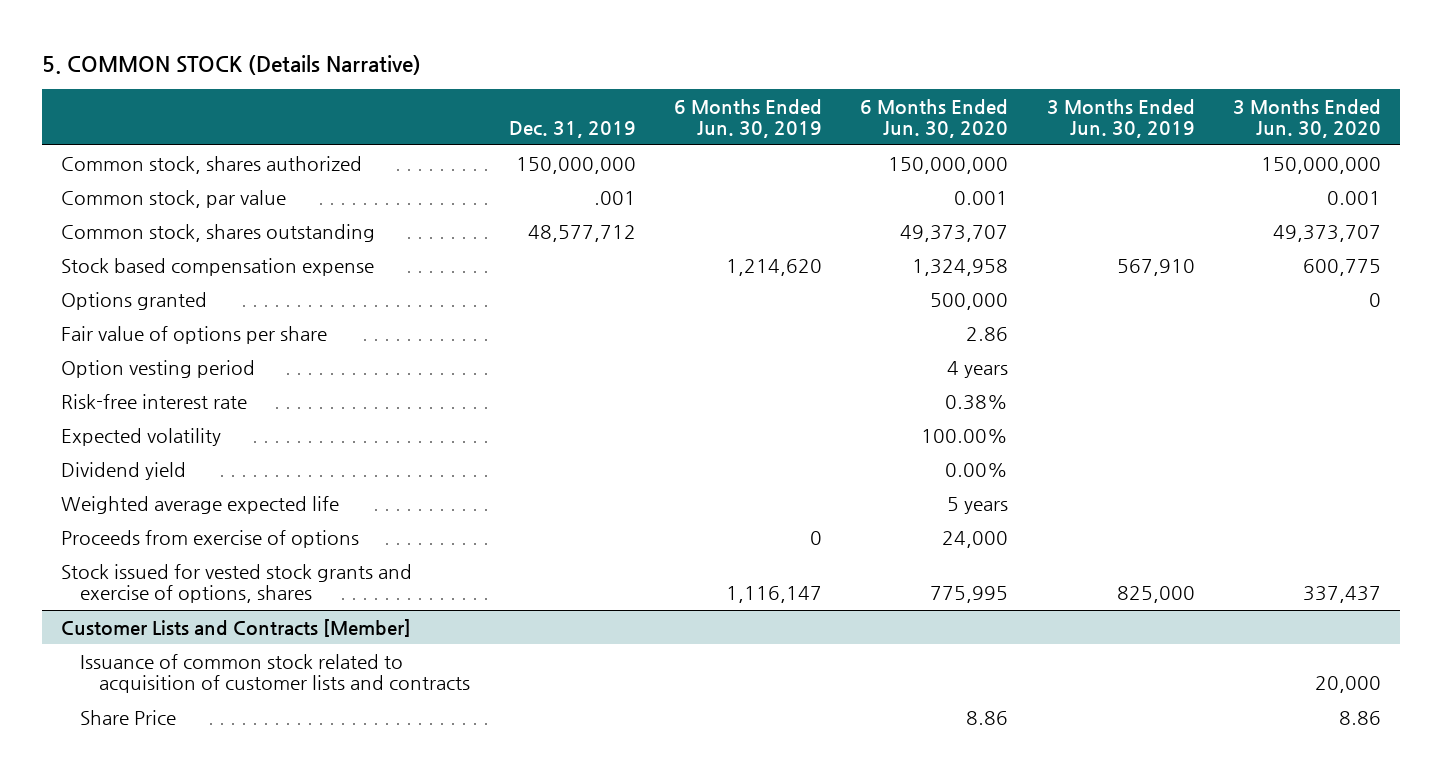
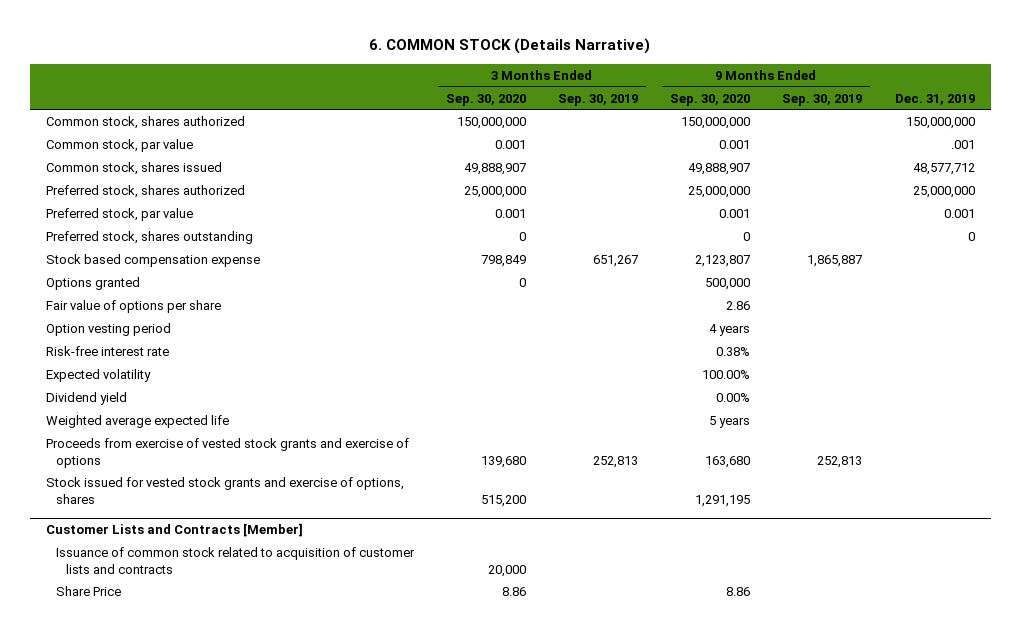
- 5. COMMON STOCK (Details Narrative)
+ 6. COMMON STOCK (Details Narrative)
- | Dec. 31, 2019 | 6 Months Ended Jun. 30, 2019 | 6 Months Ended Jun. 30, 2020 | 3 Months Ended Jun. 30, 2019 | 3 Months Ended Jun. 30, 2020
+ | 3 Months Ended Sep. 30, 2020 | 3 Months Ended Sep. 30, 2019 | 9 Months Ended Sep. 30, 2020 | 9 Months Ended Sep. 30, 2019 | Dec. 31, 2019
- Common stock, shares outstanding | 48,577,712 | | 49,373,707 | | 49,373,707
+ Common stock, shares issued | 49,888,907 | | 49,888,907 | | 48,577,712
+ Preferred stock, shares authorized | 25,000,000 | | 25,000,000 | | 25,000,000
+ Preferred stock, par value | 0.001 | | 0.001 | | 0.001
+ Preferred stock, shares outstanding | 0 | | 0 | | 0
- Proceeds from exercise of options | | 0 | 24,000 | |
+ Proceeds from exercise of vested stock grants and exercise of options | 139,680 | 252,813 | 163,680 | 252,813 |

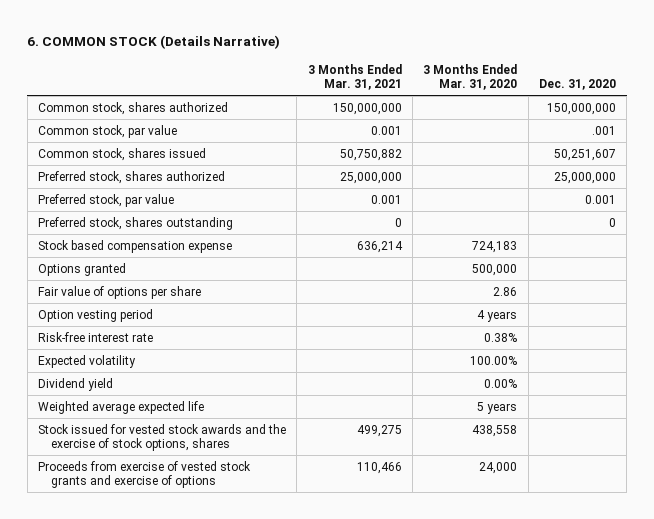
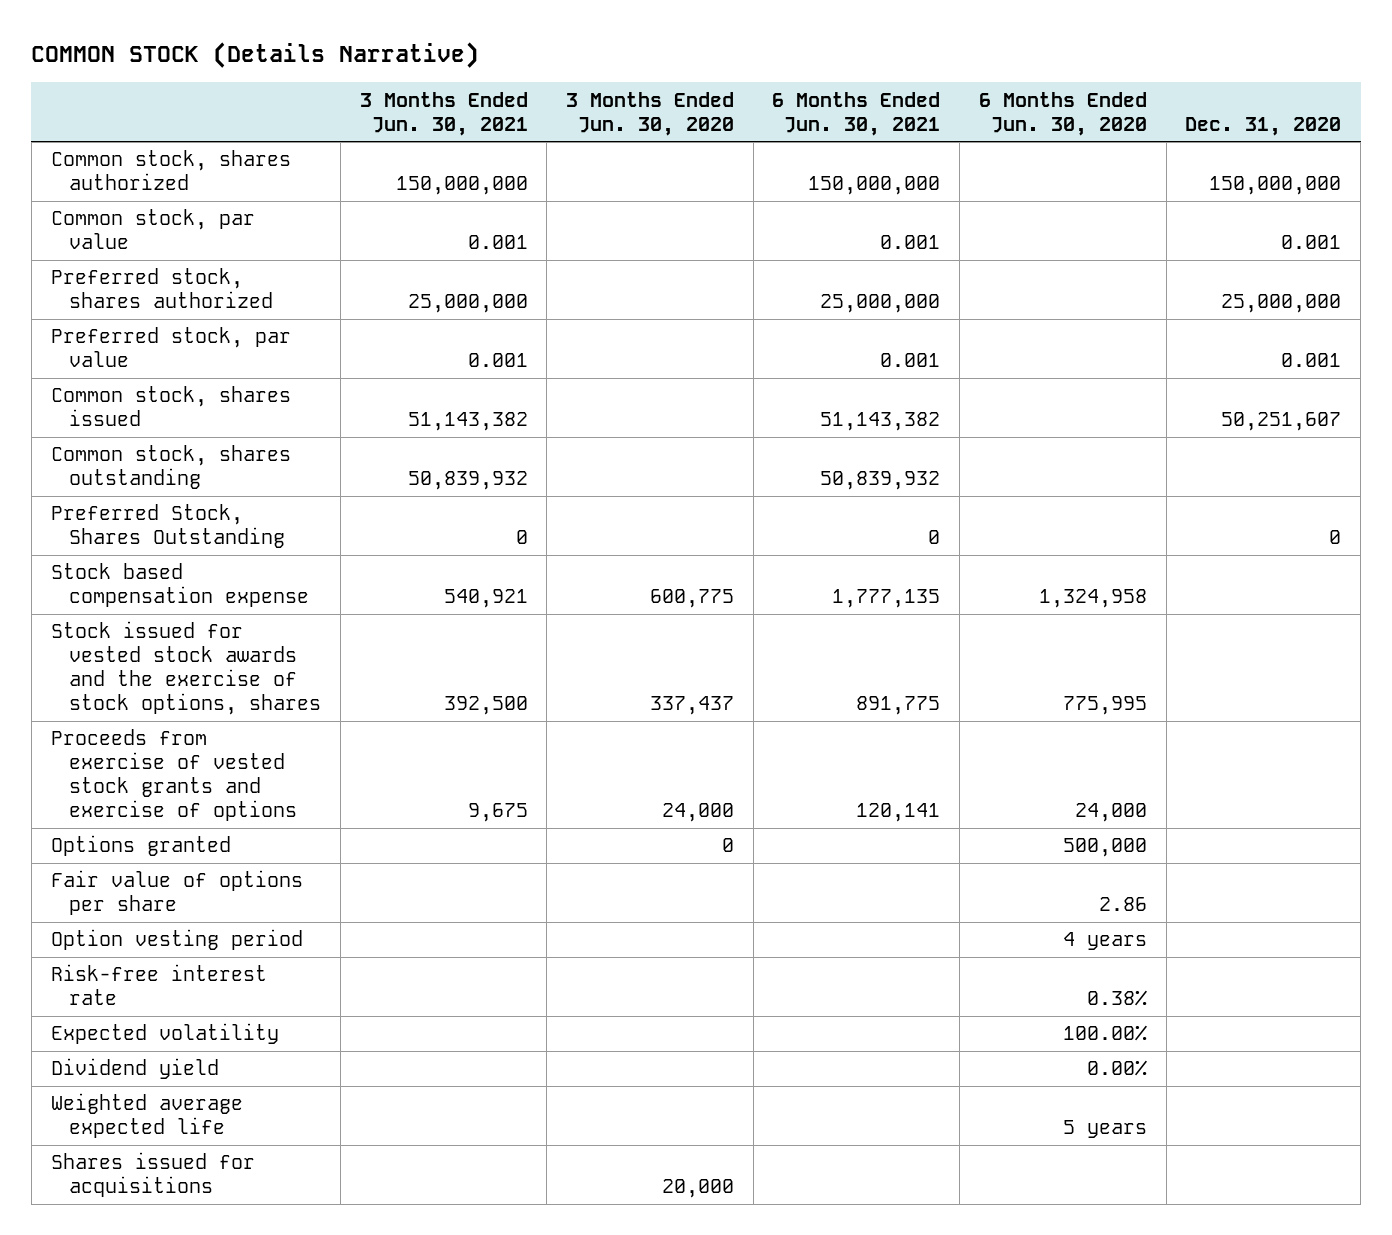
- 6. COMMON STOCK (Details Narrative)
+ COMMON STOCK (Details Narrative)
- | 3 Months Ended Mar. 31, 2021 | 3 Months Ended Mar. 31, 2020 | Dec. 31, 2020
+ | 3 Months Ended Jun. 30, 2021 | 3 Months Ended Jun. 30, 2020 | 6 Months Ended Jun. 30, 2021 | 6 Months Ended Jun. 30, 2020 | Dec. 31, 2020
- Common stock, par value | 0.001 | | .001
+ Common stock, par value | 0.001 | | 0.001 | | 0.001
- Preferred stock, shares outstanding | 0 | | 0
moved down: Common stock, shares issued | 51,143,382 | | 51,143,382 | | 50,251,607
+ Common stock, shares outstanding | 50,839,932 | | 50,839,932 | |
+ Preferred Stock, Shares Outstanding | 0 | | 0 | | 0
moved up: Stock issued for vested stock awards and the exercise of stock options, shares | 392,500 | 337,437 | 891,775 | 775,995 |
moved up: Proceeds from exercise of vested stock grants and exercise of options | 9,675 | 24,000 | 120,141 | 24,000 |
+ Shares issued for acquisitions | | 20,000 | | |

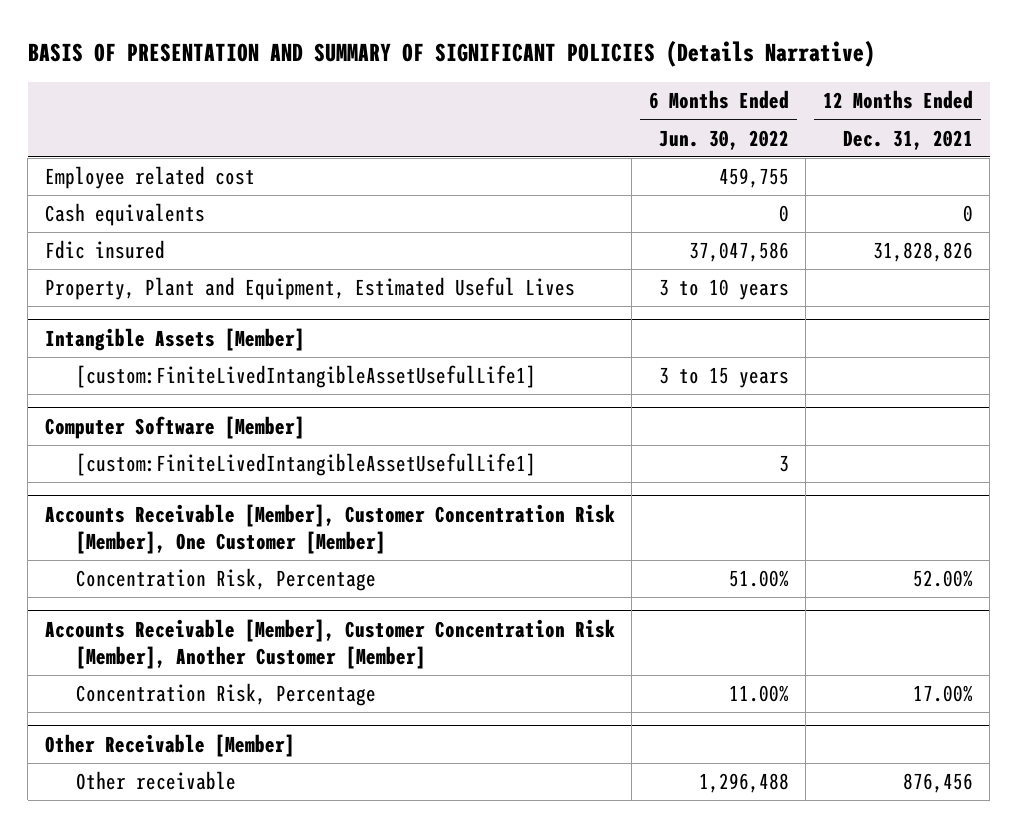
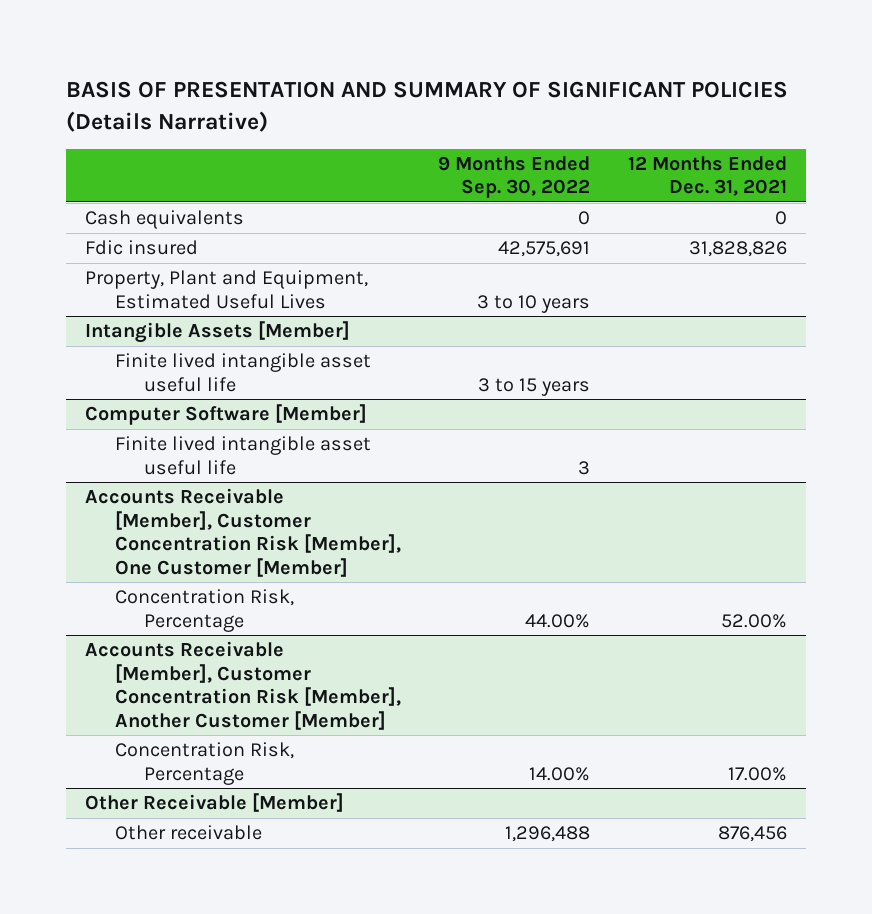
- | 6 Months Ended Jun. 30, 2022 | 12 Months Ended Dec. 31, 2021
+ | 9 Months Ended Sep. 30, 2022 | 12 Months Ended Dec. 31, 2021
- Employee related cost | 459,755 |
@ Intangible Assets [Member]
- [custom:FiniteLivedIntangibleAssetUsefulLife1] | 3 to 15 years |
+ Finite lived intangible asset useful life | 3 to 15 years |
@ Computer Software [Member]
- [custom:FiniteLivedIntangibleAssetUsefulLife1] | 3 |
+ Finite lived intangible asset useful life | 3 |

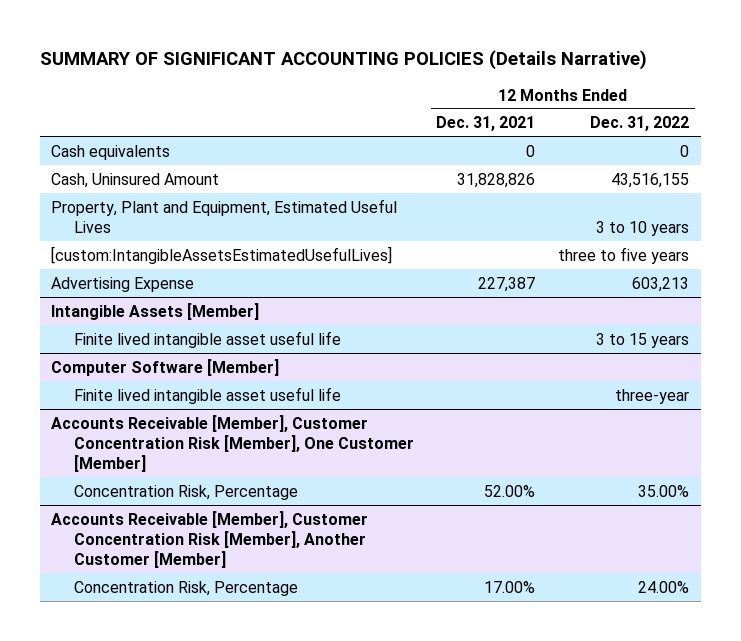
- BASIS OF PRESENTATION AND SUMMARY OF SIGNIFICANT POLICIES (Details Narrative)
+ SUMMARY OF SIGNIFICANT ACCOUNTING POLICIES (Details Narrative)
- | 9 Months Ended Sep. 30, 2022 | 12 Months Ended Dec. 31, 2021
+ | 12 Months Ended Dec. 31, 2021 | 12 Months Ended Dec. 31, 2022
- Fdic insured | 42,575,691 | 31,828,826
+ Cash, Uninsured Amount | 31,828,826 | 43,516,155
+ [custom:IntangibleAssetsEstimatedUsefulLives] | | three to five years
+ Advertising Expense | 227,387 | 603,213
- Other Receivable [Member]
- Other receivable | 1,296,488 | 876,456

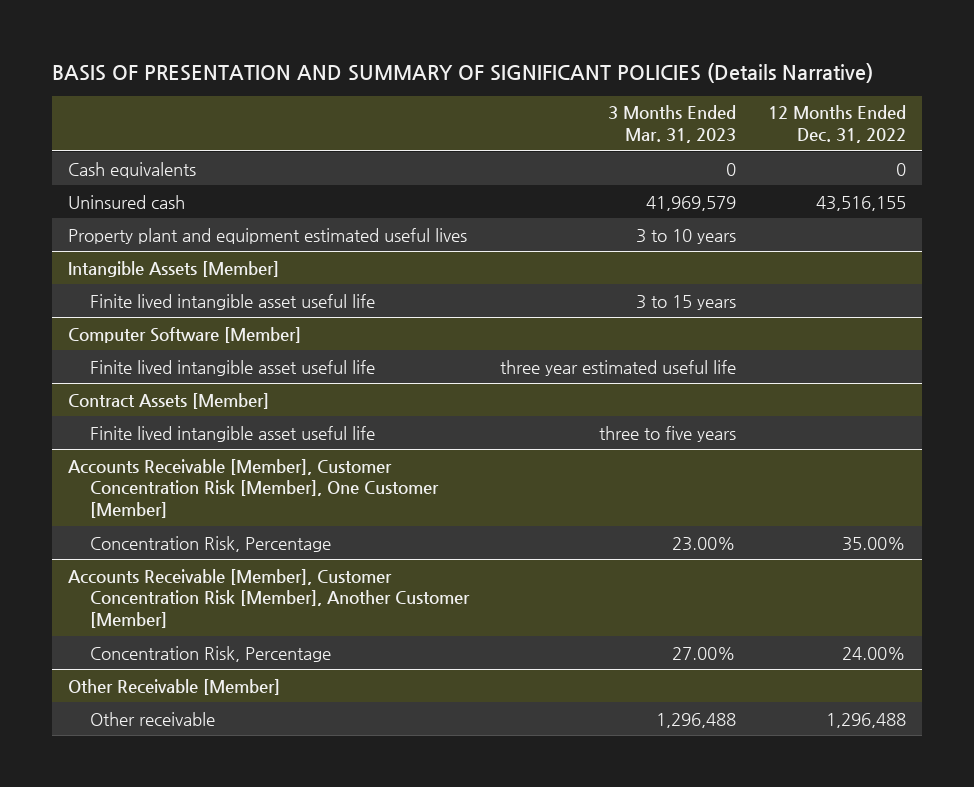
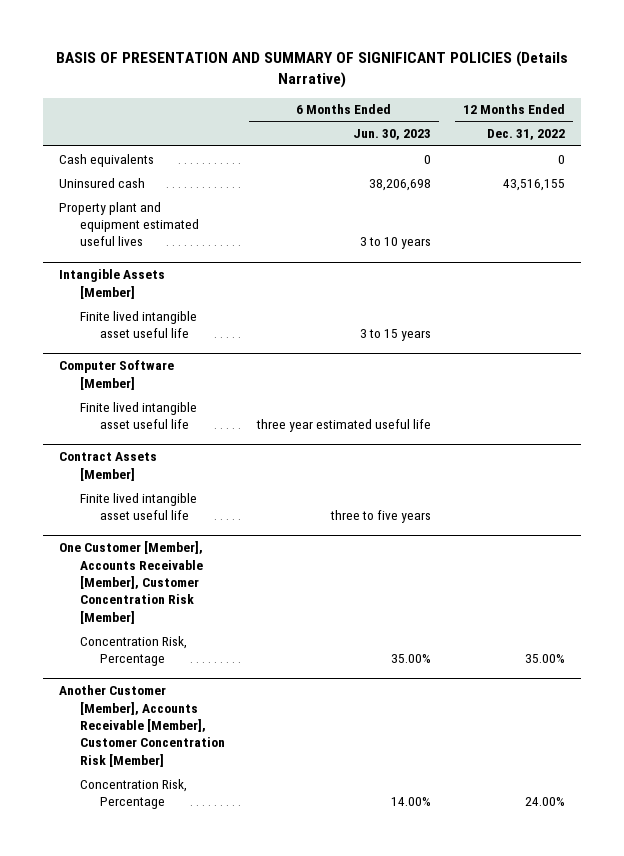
- | 3 Months Ended Mar. 31, 2023 | 12 Months Ended Dec. 31, 2022
+ | 6 Months Ended Jun. 30, 2023 | 12 Months Ended Dec. 31, 2022
- Accounts Receivable [Member], Customer Concentration Risk [Member], One Customer [Member]
+ One Customer [Member], Accounts Receivable [Member], Customer Concentration Risk [Member]
- Accounts Receivable [Member], Customer Concentration Risk [Member], Another Customer [Member]
+ Another Customer [Member], Accounts Receivable [Member], Customer Concentration Risk [Member]
- Other Receivable [Member]
- Other receivable | 1,296,488 | 1,296,488

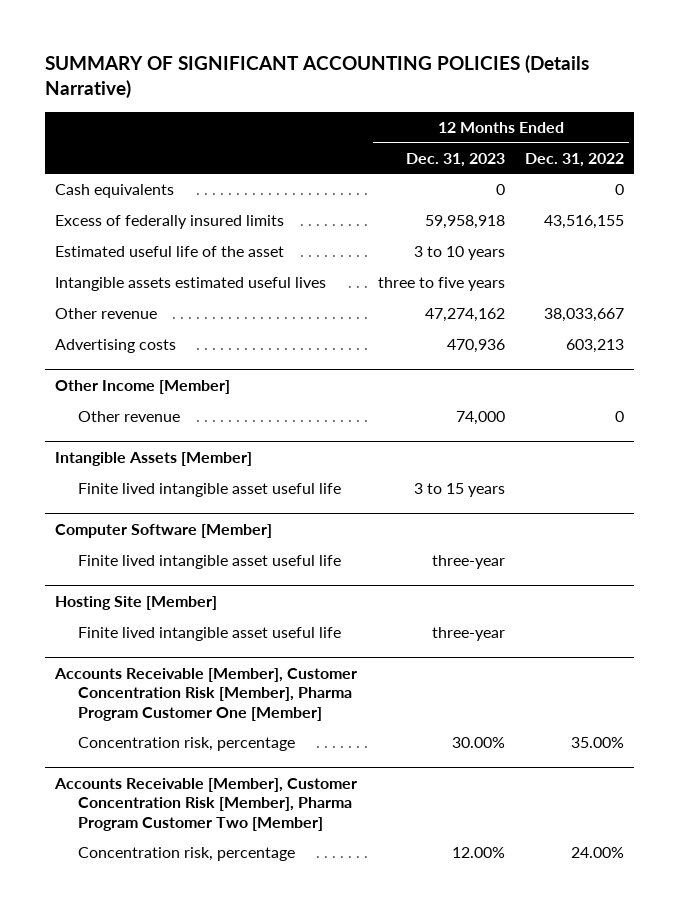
- BASIS OF PRESENTATION AND SUMMARY OF SIGNIFICANT POLICIES (Details Narrative)
+ SUMMARY OF SIGNIFICANT ACCOUNTING POLICIES (Details Narrative)
- | 6 Months Ended Jun. 30, 2023 | 12 Months Ended Dec. 31, 2022
+ | 12 Months Ended Dec. 31, 2023 | 12 Months Ended Dec. 31, 2022
- Uninsured cash | 38,206,698 | 43,516,155
- Property plant and equipment estimated useful lives | 3 to 10 years |
+ Excess of federally insured limits | 59,958,918 | 43,516,155
+ Estimated useful life of the asset | 3 to 10 years |
+ Intangible assets estimated useful lives | three to five years |
+ Other revenue | 47,274,162 | 38,033,667
+ Advertising costs | 470,936 | 603,213
+ Other Income [Member]
+ Other revenue | 74,000 | 0
- Contract Assets [Member]
- Finite lived intangible asset useful life | three to five years |
- One Customer [Member], Accounts Receivable [Member], Customer Concentration Risk [Member]
- Concentration Risk, Percentage | 35.00% | 35.00%
- Another Customer [Member], Accounts Receivable [Member], Customer Concentration Risk [Member]
- Concentration Risk, Percentage | 14.00% | 24.00%
+ Hosting Site [Member]
+ Finite lived intangible asset useful life | three-year |
+ Accounts Receivable [Member], Customer Concentration Risk [Member], Pharma Program Customer One [Member]
+ Concentration risk, percentage | 30.00% | 35.00%
+ Accounts Receivable [Member], Customer Concentration Risk [Member], Pharma Program Customer Two [Member]
+ Concentration risk, percentage | 12.00% | 24.00%

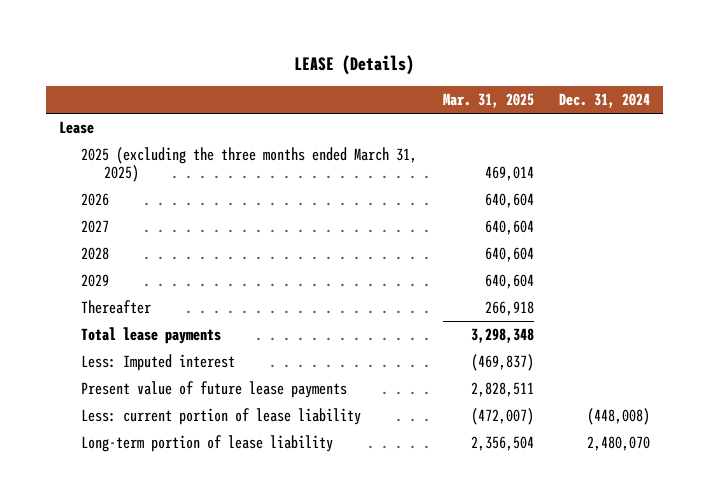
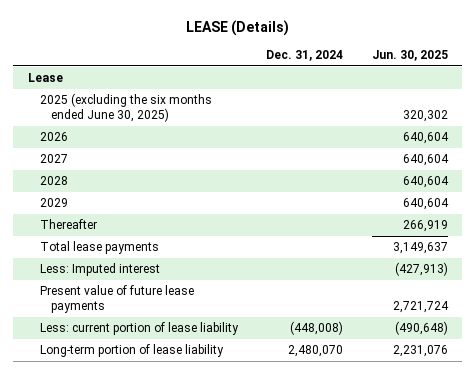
- | Mar. 31, 2025 | Dec. 31, 2024
+ | Dec. 31, 2024 | Jun. 30, 2025
- 2025 (excluding the three months ended March 31, 2025) | 469,014 |
+ 2025 (excluding the six months ended June 30, 2025) | | 320,302

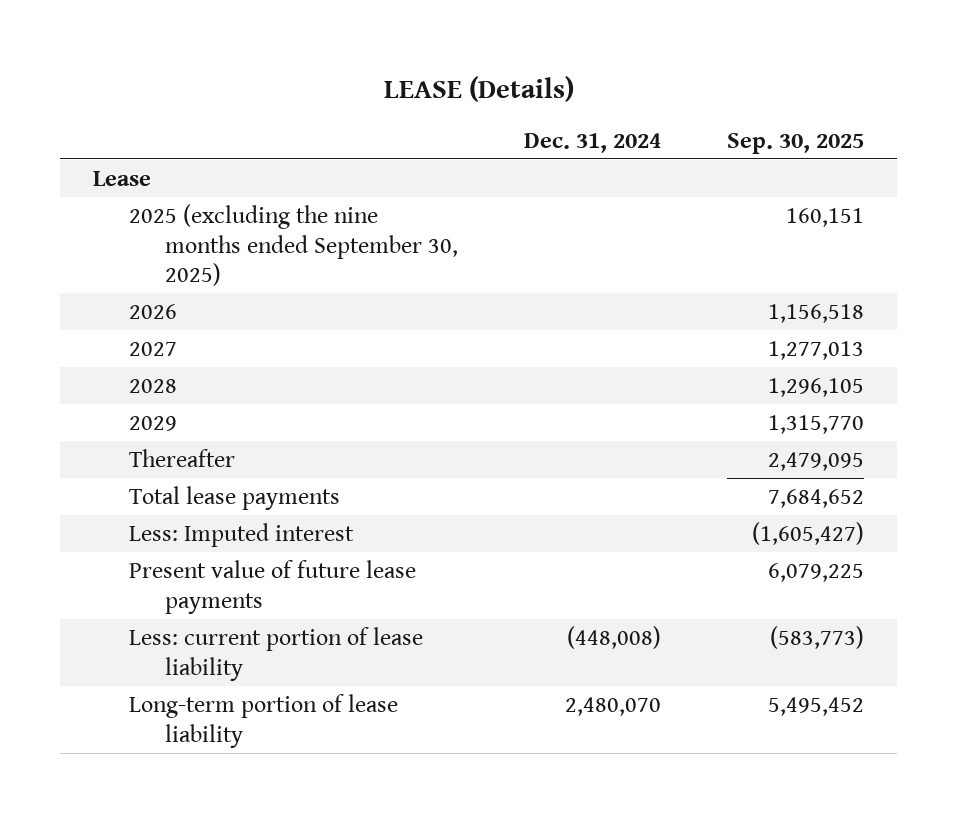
- | Dec. 31, 2024 | Jun. 30, 2025
+ | Dec. 31, 2024 | Sep. 30, 2025
- 2025 (excluding the six months ended June 30, 2025) | | 320,302
+ 2025 (excluding the nine months ended September 30, 2025) | | 160,151

